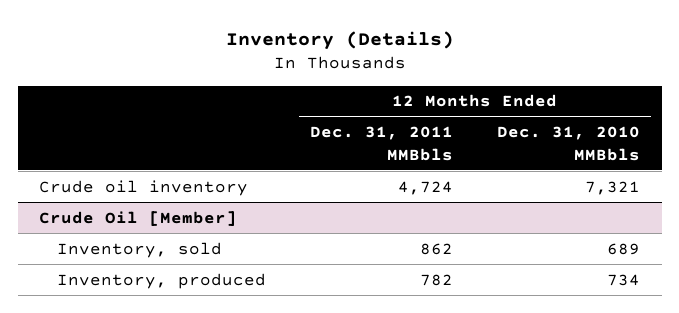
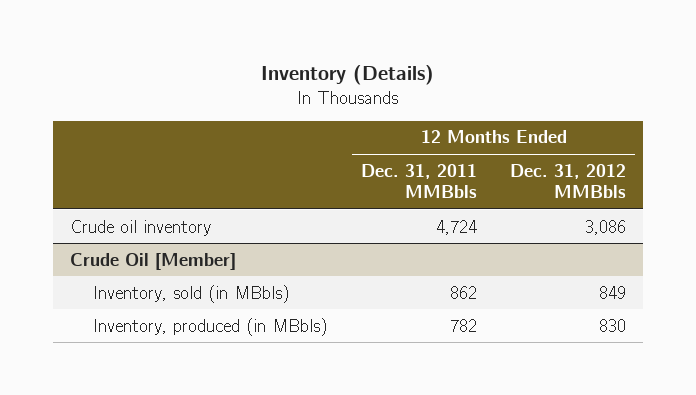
- | 12 Months Ended Dec. 31, 2011 MMBbls | 12 Months Ended Dec. 31, 2010 MMBbls
+ | 12 Months Ended Dec. 31, 2011 MMBbls | 12 Months Ended Dec. 31, 2012 MMBbls
@ Crude Oil [Member]
- Inventory, sold | 862 | 689
- Inventory, produced | 782 | 734
+ Inventory, sold (in MBbls) | 862 | 849
+ Inventory, produced (in MBbls) | 782 | 830

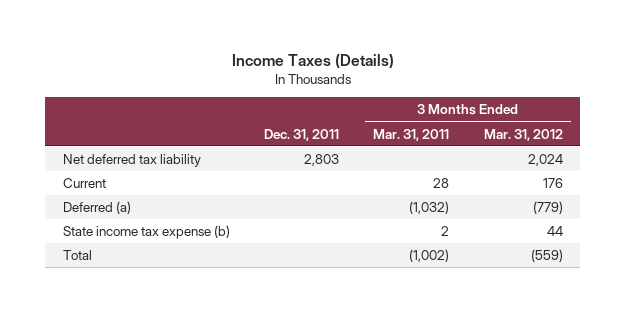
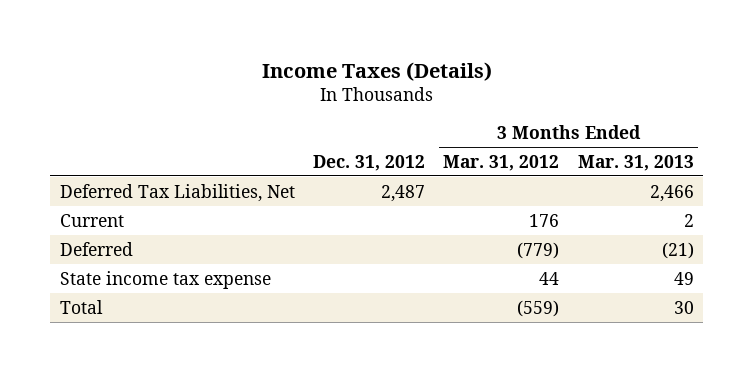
- | Dec. 31, 2011 | 3 Months Ended Mar. 31, 2011 | 3 Months Ended Mar. 31, 2012
+ | Dec. 31, 2012 | 3 Months Ended Mar. 31, 2012 | 3 Months Ended Mar. 31, 2013
- Net deferred tax liability | 2,803 | | 2,024
+ Deferred Tax Liabilities, Net | 2,487 | | 2,466
- Deferred (a) | | (1,032) | (779)
- State income tax expense (b) | | 2 | 44
+ Deferred | | (779) | (21)
+ State income tax expense | | 44 | 49

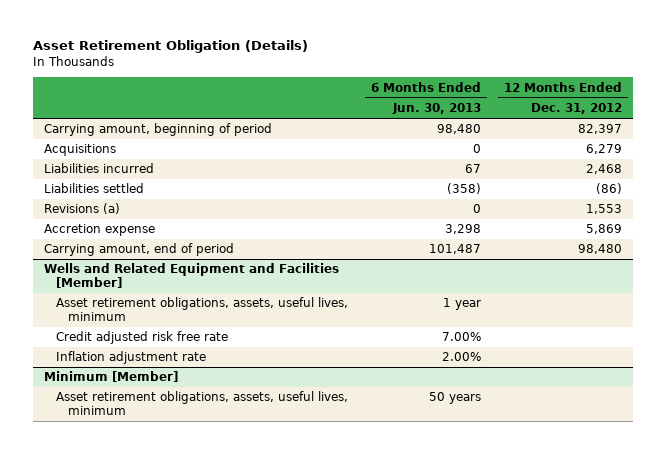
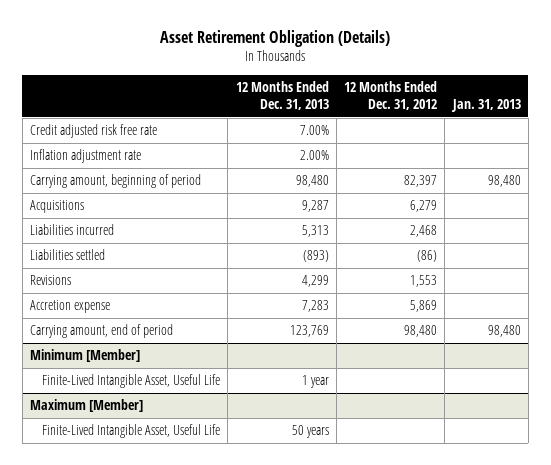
- | 6 Months Ended Jun. 30, 2013 | 12 Months Ended Dec. 31, 2012
+ | 12 Months Ended Dec. 31, 2013 | 12 Months Ended Dec. 31, 2012 | Jan. 31, 2013
+ Credit adjusted risk free rate | 7.00% | |
+ Inflation adjustment rate | 2.00% | |
- Revisions (a) | 0 | 1,553
+ Revisions | 4,299 | 1,553 |
- Wells and Related Equipment and Facilities [Member]
- Asset retirement obligations, assets, useful lives, minimum | 1 year |
- Credit adjusted risk free rate | 7.00% |
- Inflation adjustment rate | 2.00% |
@ Minimum [Member]
- Asset retirement obligations, assets, useful lives, minimum | 50 years |
+ Finite-Lived Intangible Asset, Useful Life | 1 year | |
+ Maximum [Member]
+ Finite-Lived Intangible Asset, Useful Life | 50 years | |

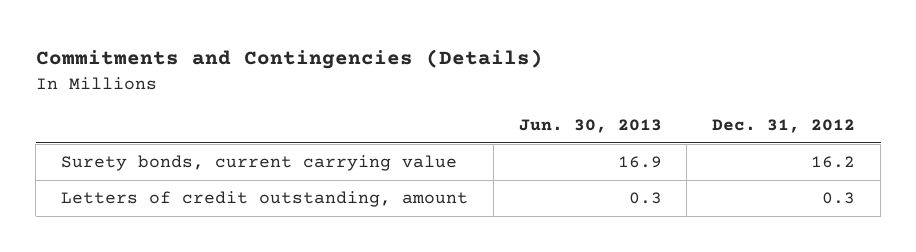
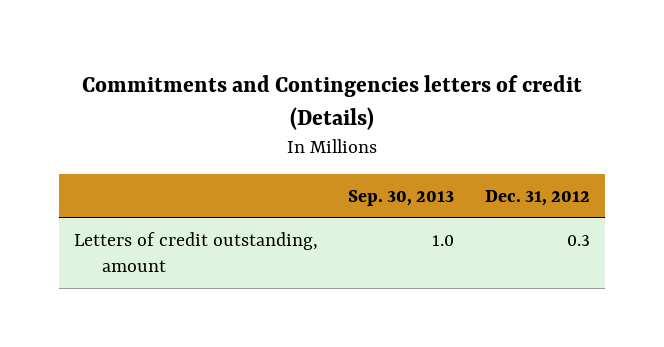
- Commitments and Contingencies (Details)
+ Commitments and Contingencies letters of credit (Details)
- | Jun. 30, 2013 | Dec. 31, 2012
+ | Sep. 30, 2013 | Dec. 31, 2012
- Surety bonds, current carrying value | 16.9 | 16.2

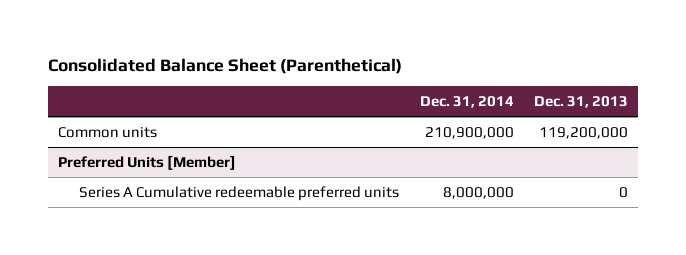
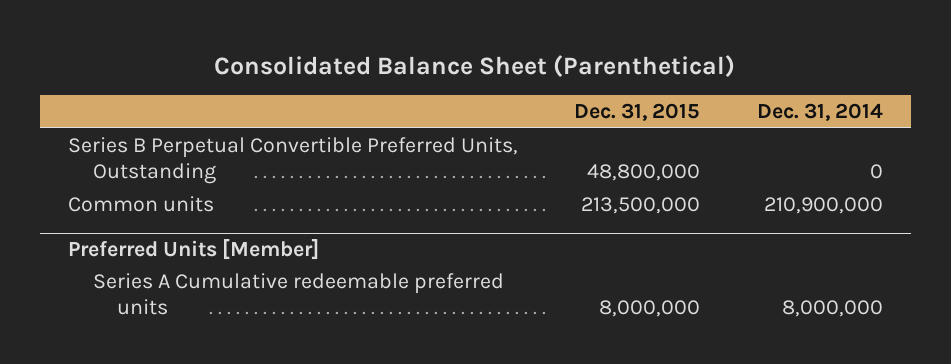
- | Dec. 31, 2014 | Dec. 31, 2013
+ | Dec. 31, 2015 | Dec. 31, 2014
+ Series B Perpetual Convertible Preferred Units, Outstanding | 48,800,000 | 0

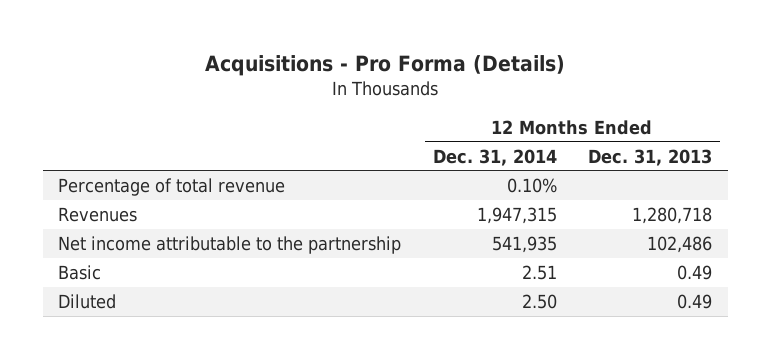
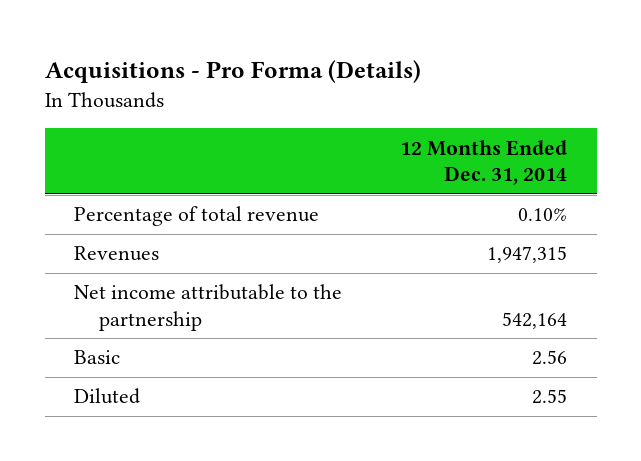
- | 12 Months Ended Dec. 31, 2014 | 12 Months Ended Dec. 31, 2013
+ | 12 Months Ended Dec. 31, 2014
- Net income attributable to the partnership | 541,935 | 102,486
- Basic | 2.51 | 0.49
- Diluted | 2.50 | 0.49
+ Net income attributable to the partnership | 542,164
+ Basic | 2.56
+ Diluted | 2.55

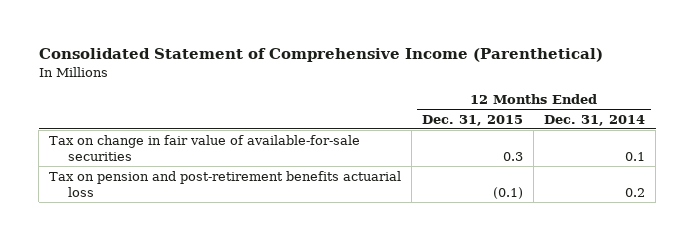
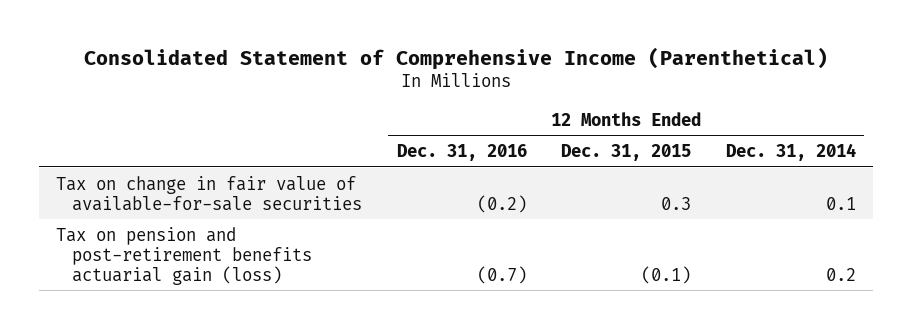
- | 12 Months Ended Dec. 31, 2015 | 12 Months Ended Dec. 31, 2014
+ | 12 Months Ended Dec. 31, 2016 | 12 Months Ended Dec. 31, 2015 | 12 Months Ended Dec. 31, 2014
- Tax on pension and post-retirement benefits actuarial loss | (0.1) | 0.2
+ Tax on pension and post-retirement benefits actuarial gain (loss) | (0.7) | (0.1) | 0.2

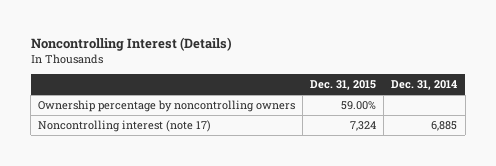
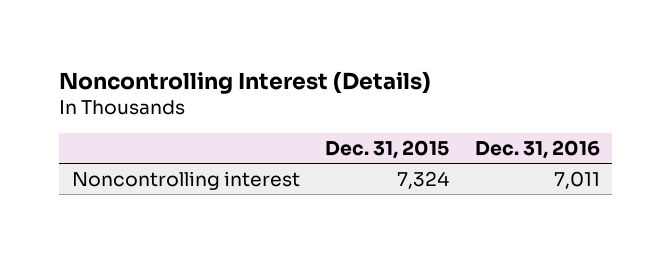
- | Dec. 31, 2015 | Dec. 31, 2014
+ | Dec. 31, 2015 | Dec. 31, 2016
- Ownership percentage by noncontrolling owners | 59.00% |
- Noncontrolling interest (note 17) | 7,324 | 6,885
+ Noncontrolling interest | 7,324 | 7,011

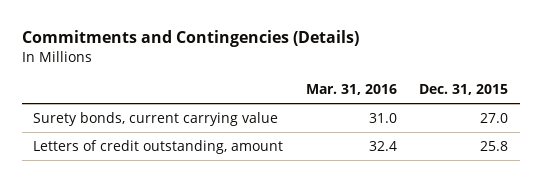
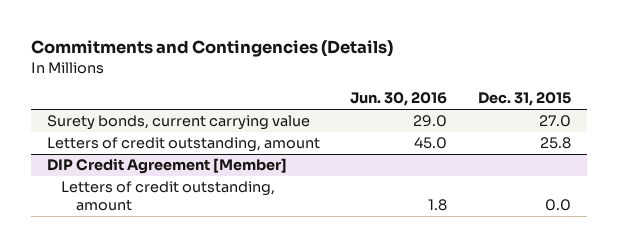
- | Mar. 31, 2016 | Dec. 31, 2015
+ | Jun. 30, 2016 | Dec. 31, 2015
+ DIP Credit Agreement [Member]
+ Letters of credit outstanding, amount | 1.8 | 0.0

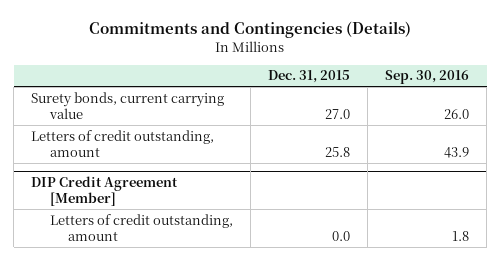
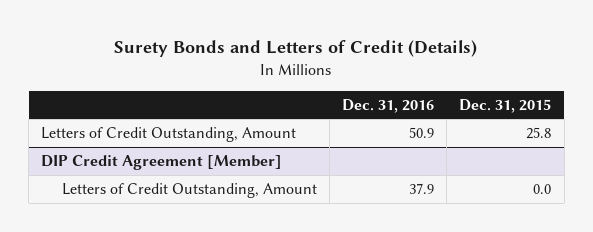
- Commitments and Contingencies (Details)
+ Surety Bonds and Letters of Credit (Details)
- | Dec. 31, 2015 | Sep. 30, 2016
+ | Dec. 31, 2016 | Dec. 31, 2015
- Surety bonds, current carrying value | 27.0 | 26.0
- Letters of credit outstanding, amount | 25.8 | 43.9
+ Letters of Credit Outstanding, Amount | 50.9 | 25.8
@ DIP Credit Agreement [Member]
- Letters of credit outstanding, amount | 0.0 | 1.8
+ Letters of Credit Outstanding, Amount | 37.9 | 0.0

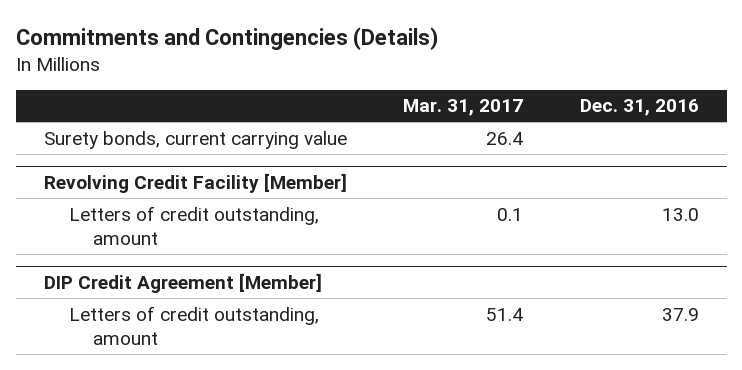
- Surety Bonds and Letters of Credit (Details)
+ Commitments and Contingencies (Details)
- | Dec. 31, 2016 | Dec. 31, 2015
+ | Mar. 31, 2017 | Dec. 31, 2016
- Letters of Credit Outstanding, Amount | 50.9 | 25.8
+ Surety bonds, current carrying value | 26.4 |
+ Revolving Credit Facility [Member]
+ Letters of credit outstanding, amount | 0.1 | 13.0
@ DIP Credit Agreement [Member]
- Letters of Credit Outstanding, Amount | 37.9 | 0.0
+ Letters of credit outstanding, amount | 51.4 | 37.9

